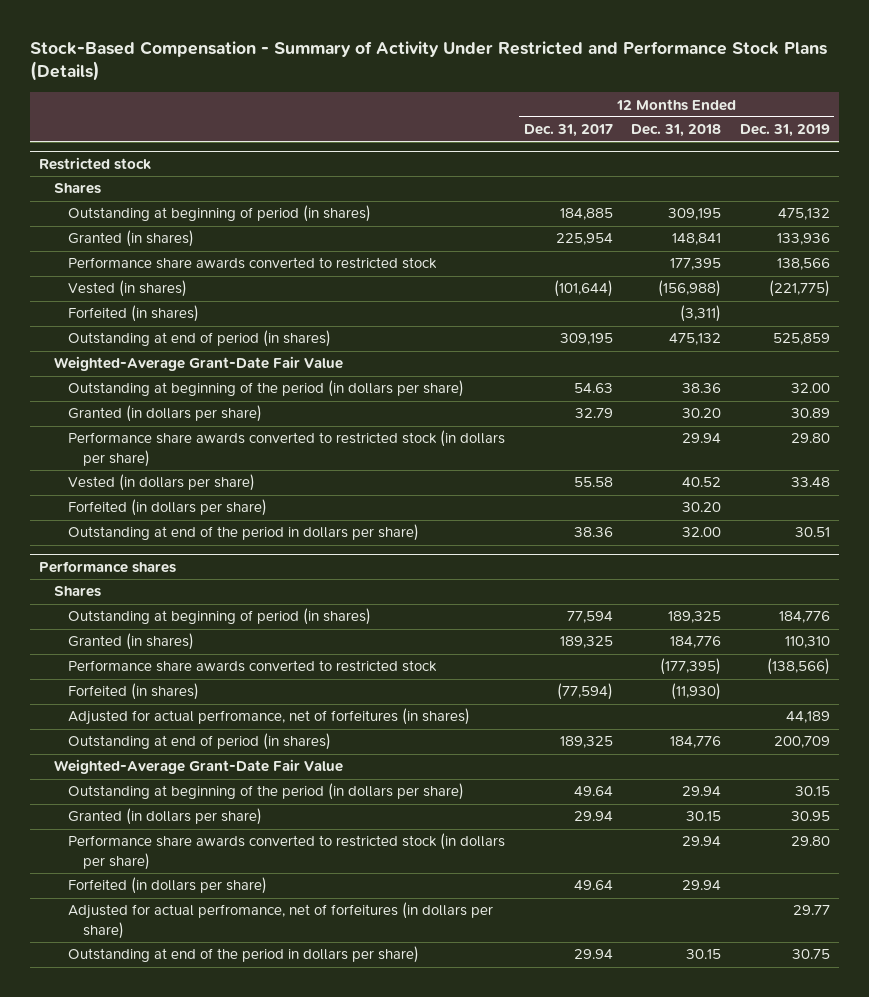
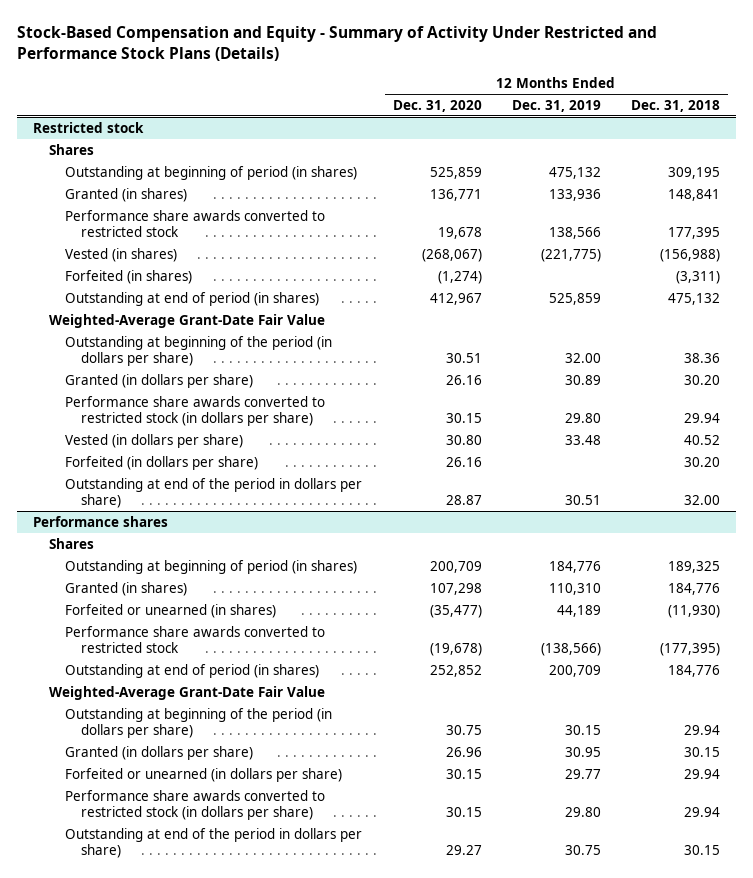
- Stock-Based Compensation - Summary of Activity Under Restricted and Performance Stock Plans (Details)
+ Stock-Based Compensation and Equity - Summary of Activity Under Restricted and Performance Stock Plans (Details)
- | 12 Months Ended Dec. 31, 2017 | 12 Months Ended Dec. 31, 2018 | 12 Months Ended Dec. 31, 2019
+ | 12 Months Ended Dec. 31, 2020 | 12 Months Ended Dec. 31, 2019 | 12 Months Ended Dec. 31, 2018
@ Performance shares
+ Forfeited or unearned (in shares) | (35,477) | 44,189 | (11,930)
- Forfeited (in shares) | (77,594) | (11,930) |
- Adjusted for actual perfromance, net of forfeitures (in shares) | | | 44,189
+ Forfeited or unearned (in dollars per share) | 30.15 | 29.77 | 29.94
- Forfeited (in dollars per share) | 49.64 | 29.94 |
- Adjusted for actual perfromance, net of forfeitures (in dollars per share) | | | 29.77

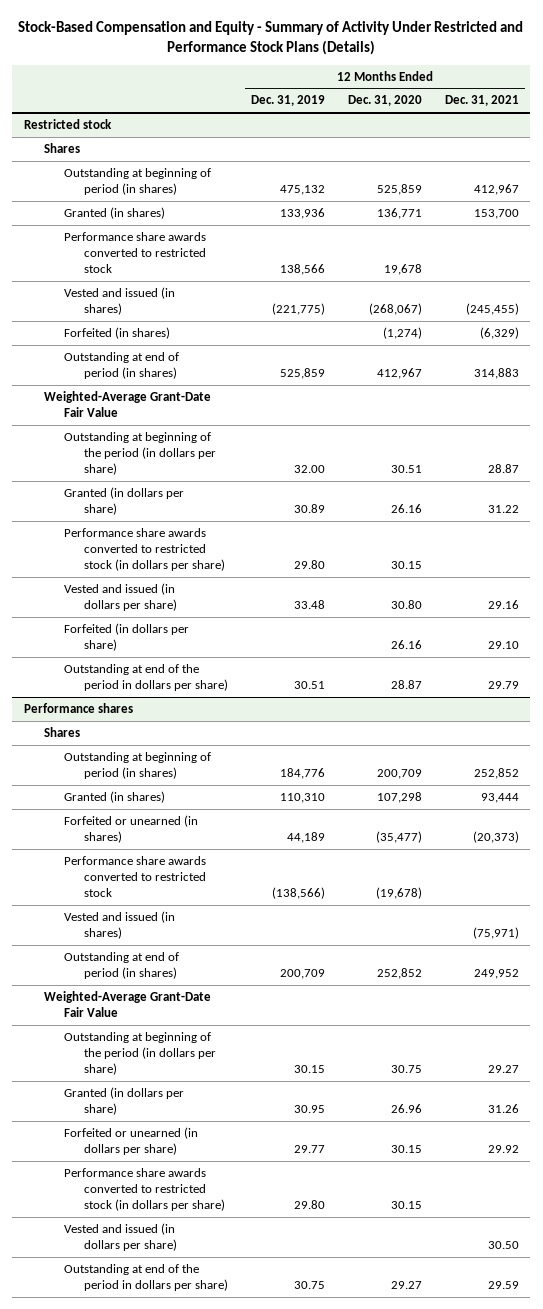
- | 12 Months Ended Dec. 31, 2020 | 12 Months Ended Dec. 31, 2019 | 12 Months Ended Dec. 31, 2018
+ | 12 Months Ended Dec. 31, 2019 | 12 Months Ended Dec. 31, 2020 | 12 Months Ended Dec. 31, 2021
@ Restricted stock
- Vested (in shares) | (268,067) | (221,775) | (156,988)
+ Vested and issued (in shares) | (221,775) | (268,067) | (245,455)
- Vested (in dollars per share) | 30.80 | 33.48 | 40.52
+ Vested and issued (in dollars per share) | 33.48 | 30.80 | 29.16
@ Performance shares
+ Vested and issued (in shares) | | | (75,971)
+ Vested and issued (in dollars per share) | | | 30.50

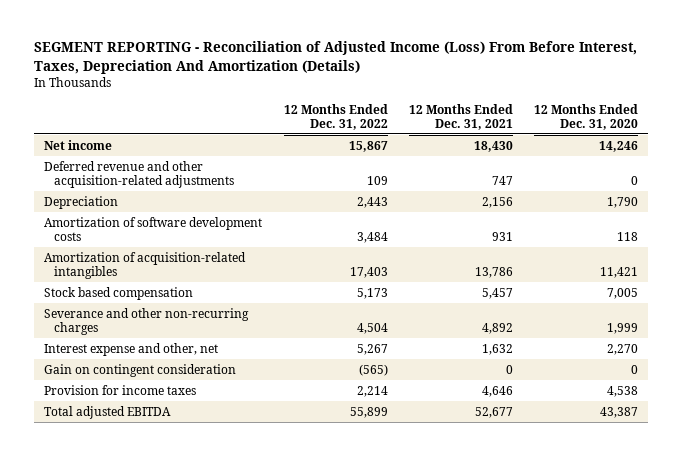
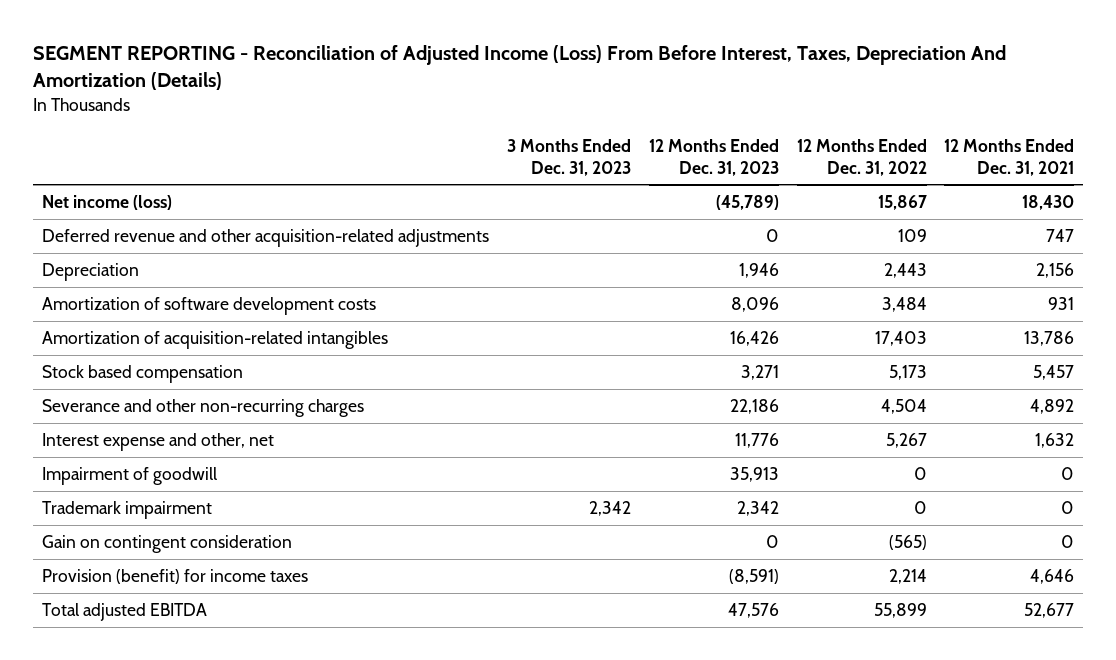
- | 12 Months Ended Dec. 31, 2022 | 12 Months Ended Dec. 31, 2021 | 12 Months Ended Dec. 31, 2020
+ | 3 Months Ended Dec. 31, 2023 | 12 Months Ended Dec. 31, 2023 | 12 Months Ended Dec. 31, 2022 | 12 Months Ended Dec. 31, 2021
- Net income | 15,867 | 18,430 | 14,246
+ Net income (loss) | | (45,789) | 15,867 | 18,430
+ Impairment of goodwill | | 35,913 | 0 | 0
+ Trademark impairment | 2,342 | 2,342 | 0 | 0
- Provision for income taxes | 2,214 | 4,646 | 4,538
+ Provision (benefit) for income taxes | | (8,591) | 2,214 | 4,646

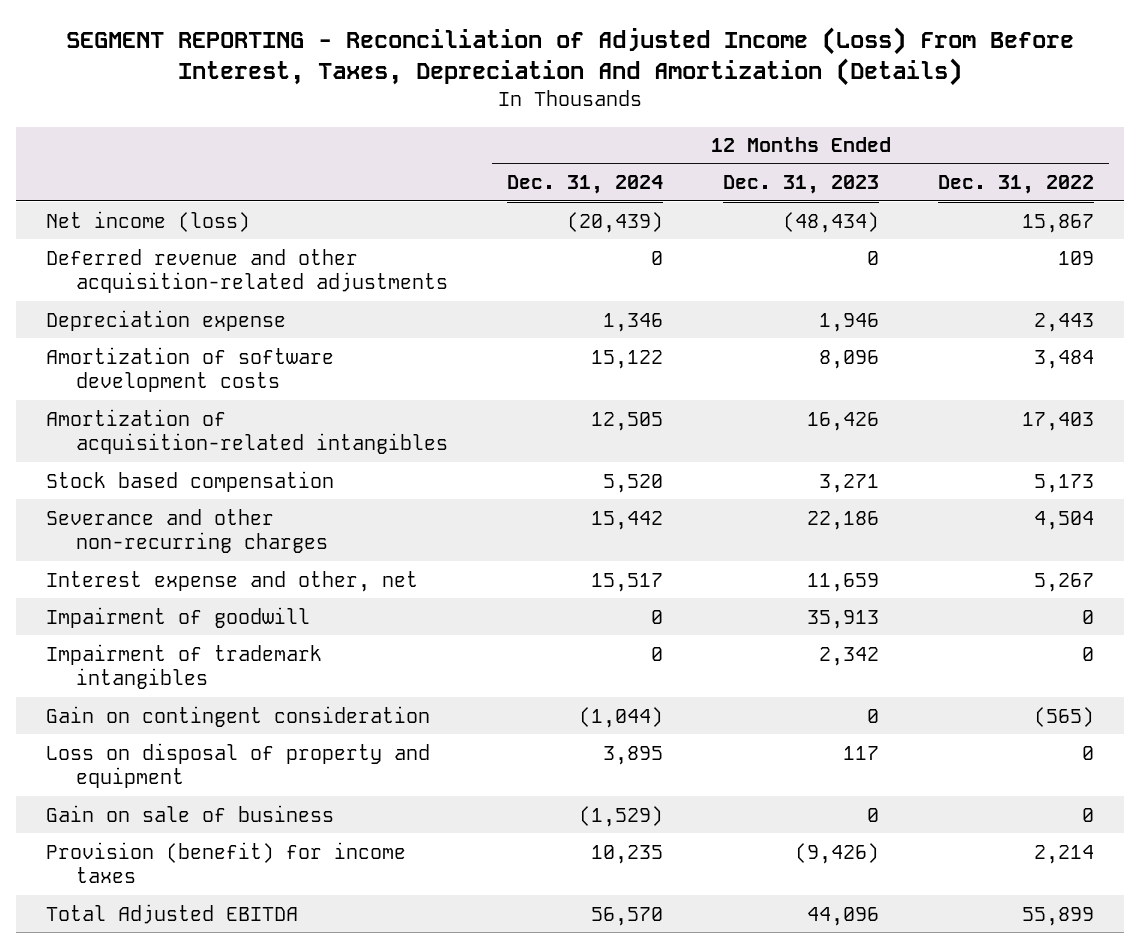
- | 3 Months Ended Dec. 31, 2023 | 12 Months Ended Dec. 31, 2023 | 12 Months Ended Dec. 31, 2022 | 12 Months Ended Dec. 31, 2021
+ | 12 Months Ended Dec. 31, 2024 | 12 Months Ended Dec. 31, 2023 | 12 Months Ended Dec. 31, 2022
- Net income (loss) | | (45,789) | 15,867 | 18,430
+ Net income (loss) | (20,439) | (48,434) | 15,867
- Depreciation | | 1,946 | 2,443 | 2,156
+ Depreciation expense | 1,346 | 1,946 | 2,443
- Interest expense and other, net | | 11,776 | 5,267 | 1,632
+ Interest expense and other, net | 15,517 | 11,659 | 5,267
- Trademark impairment | 2,342 | 2,342 | 0 | 0
+ Impairment of trademark intangibles | 0 | 2,342 | 0
- Provision (benefit) for income taxes | | (8,591) | 2,214 | 4,646
- Total adjusted EBITDA | | 47,576 | 55,899 | 52,677
+ Loss on disposal of property and equipment | 3,895 | 117 | 0
+ Gain on sale of business | (1,529) | 0 | 0
+ Provision (benefit) for income taxes | 10,235 | (9,426) | 2,214
+ Total Adjusted EBITDA | 56,570 | 44,096 | 55,899

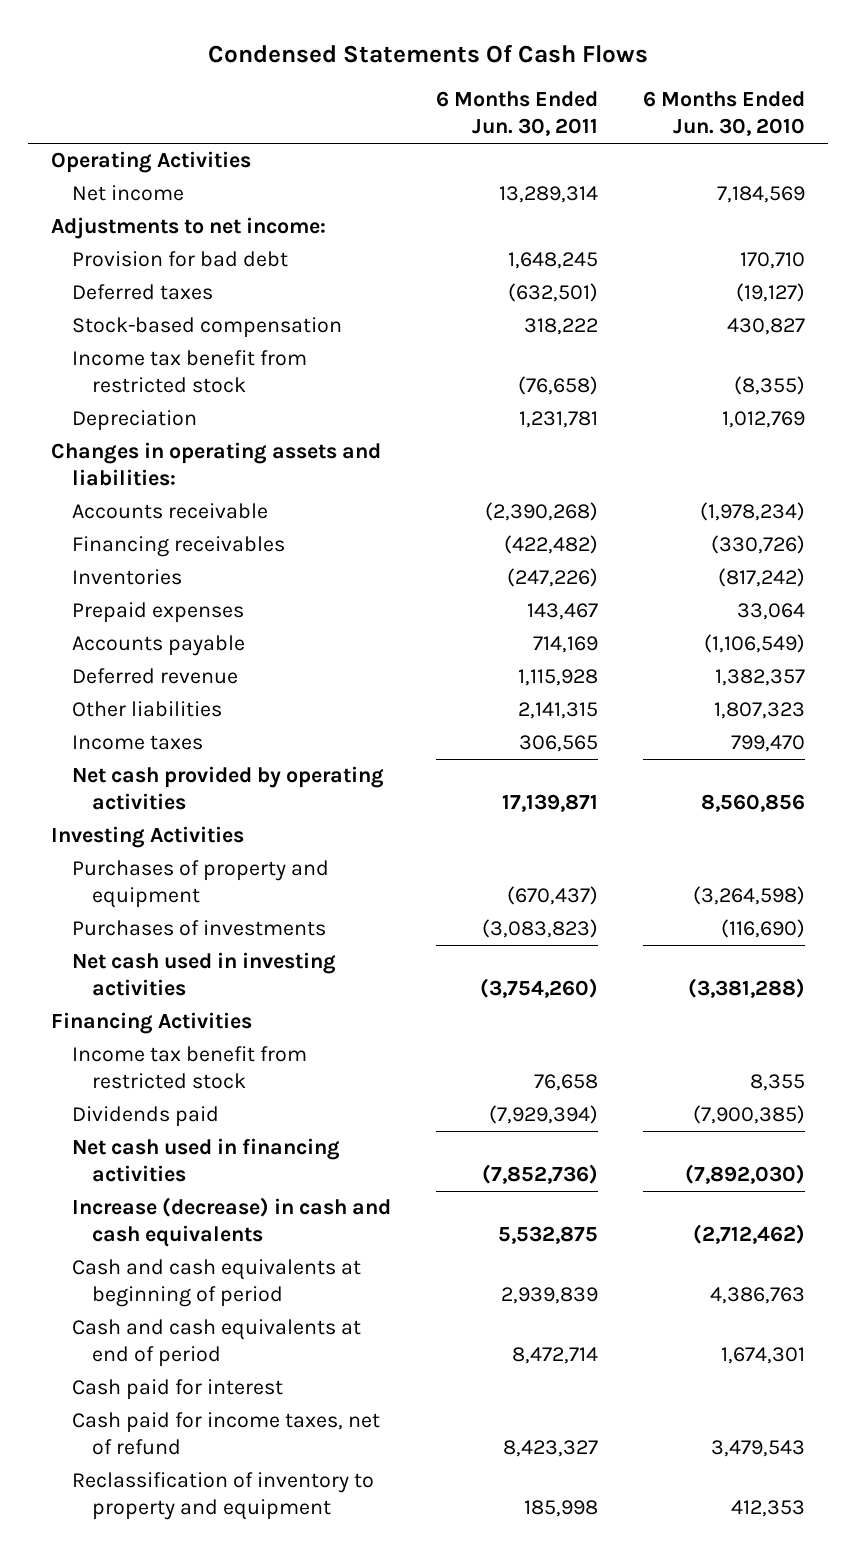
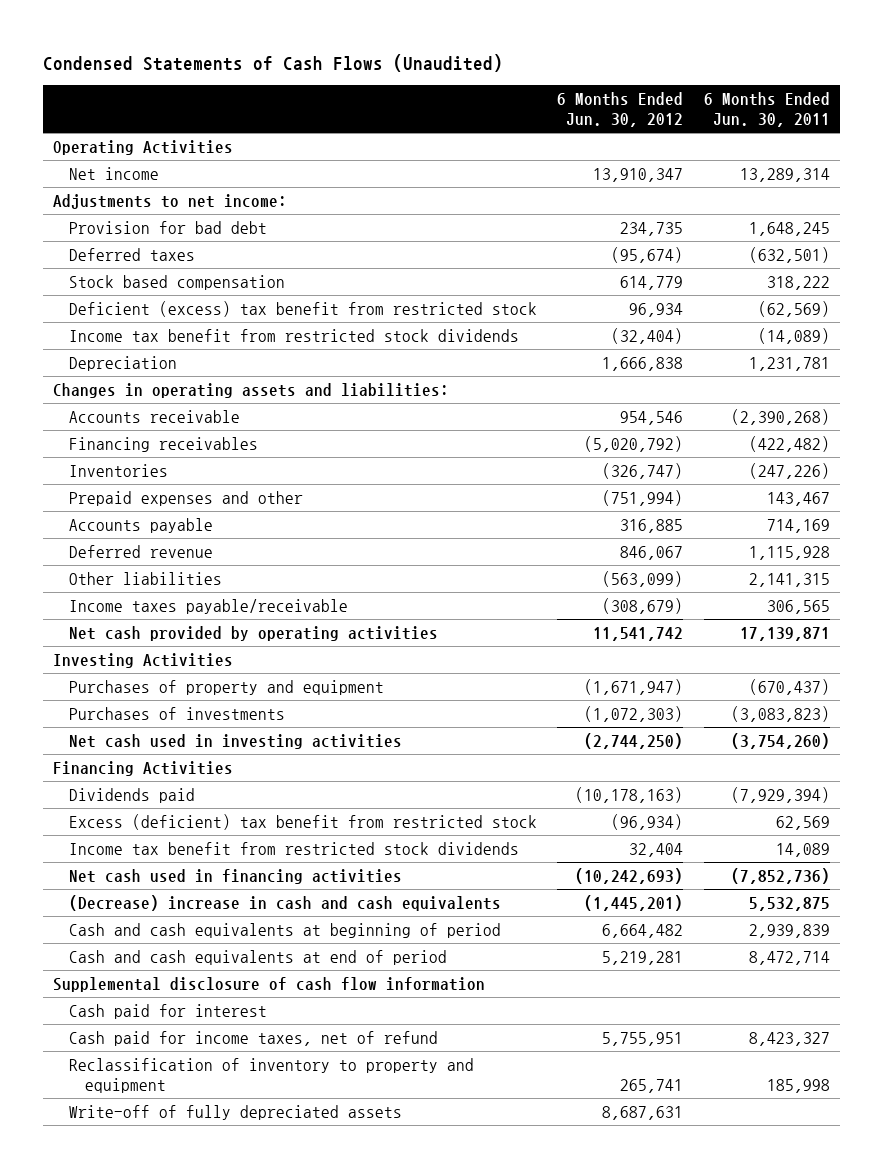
- Condensed Statements Of Cash Flows
+ Condensed Statements of Cash Flows (Unaudited)
- | 6 Months Ended Jun. 30, 2011 | 6 Months Ended Jun. 30, 2010
+ | 6 Months Ended Jun. 30, 2012 | 6 Months Ended Jun. 30, 2011
- Stock-based compensation | 318,222 | 430,827
- Income tax benefit from restricted stock | (76,658) | (8,355)
+ Stock based compensation | 614,779 | 318,222
+ Deficient (excess) tax benefit from restricted stock | 96,934 | (62,569)
+ Income tax benefit from restricted stock dividends | (32,404) | (14,089)
- Prepaid expenses | 143,467 | 33,064
+ Prepaid expenses and other | (751,994) | 143,467
- Income taxes | 306,565 | 799,470
+ Income taxes payable/receivable | (308,679) | 306,565
- Income tax benefit from restricted stock | 76,658 | 8,355
+ Excess (deficient) tax benefit from restricted stock | (96,934) | 62,569
+ Income tax benefit from restricted stock dividends | 32,404 | 14,089
- Increase (decrease) in cash and cash equivalents | 5,532,875 | (2,712,462)
+ (Decrease) increase in cash and cash equivalents | (1,445,201) | 5,532,875
+ Supplemental disclosure of cash flow information
+ Write-off of fully depreciated assets | 8,687,631 |

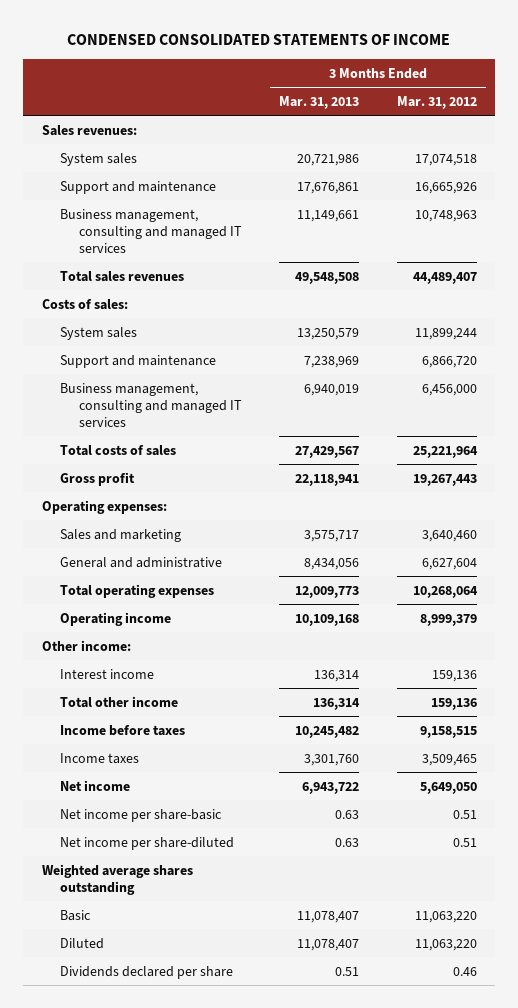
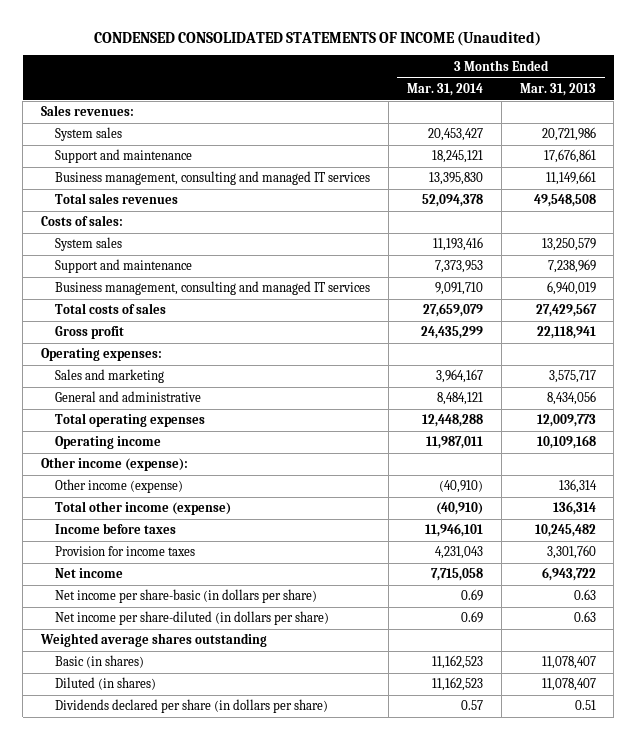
- CONDENSED CONSOLIDATED STATEMENTS OF INCOME
+ CONDENSED CONSOLIDATED STATEMENTS OF INCOME (Unaudited)
- | 3 Months Ended Mar. 31, 2013 | 3 Months Ended Mar. 31, 2012
+ | 3 Months Ended Mar. 31, 2014 | 3 Months Ended Mar. 31, 2013
- Other income:
- Interest income | 136,314 | 159,136
- Total other income | 136,314 | 159,136
+ Other income (expense):
+ Other income (expense) | (40,910) | 136,314
+ Total other income (expense) | (40,910) | 136,314
- Income taxes | 3,301,760 | 3,509,465
+ Provision for income taxes | 4,231,043 | 3,301,760
- Net income per share-basic | 0.63 | 0.51
- Net income per share-diluted | 0.63 | 0.51
+ Net income per share-basic (in dollars per share) | 0.69 | 0.63
+ Net income per share-diluted (in dollars per share) | 0.69 | 0.63
- Basic | 11,078,407 | 11,063,220
- Diluted | 11,078,407 | 11,063,220
- Dividends declared per share | 0.51 | 0.46
+ Basic (in shares) | 11,162,523 | 11,078,407
+ Diluted (in shares) | 11,162,523 | 11,078,407
+ Dividends declared per share (in dollars per share) | 0.57 | 0.51

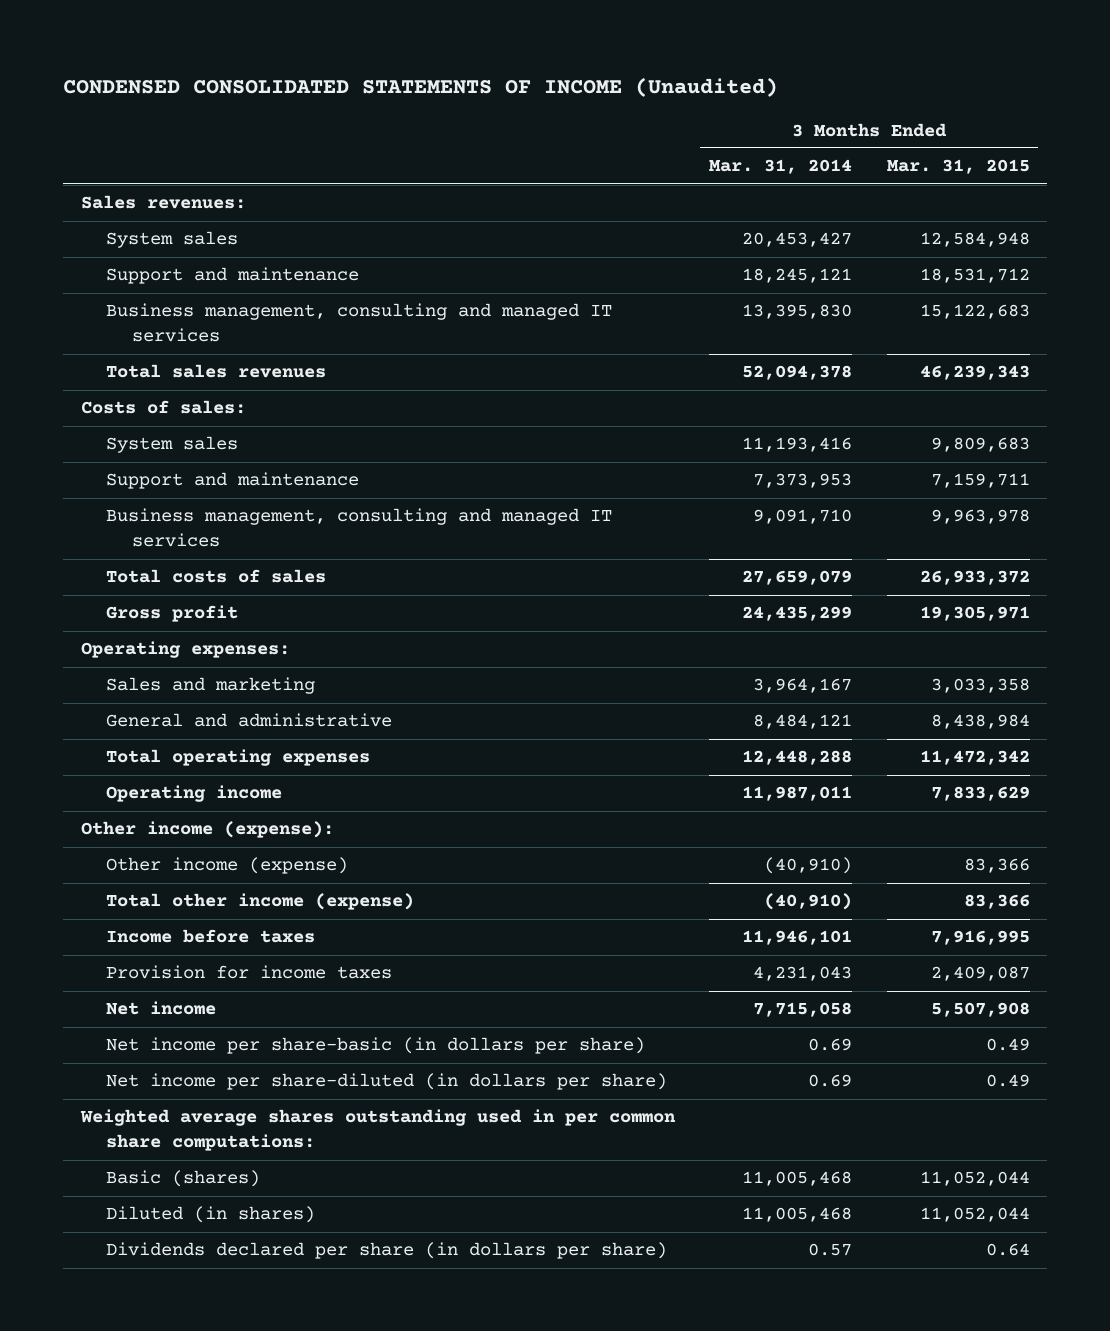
- | 3 Months Ended Mar. 31, 2014 | 3 Months Ended Mar. 31, 2013
+ | 3 Months Ended Mar. 31, 2014 | 3 Months Ended Mar. 31, 2015
- Weighted average shares outstanding
- Basic (in shares) | 11,162,523 | 11,078,407
- Diluted (in shares) | 11,162,523 | 11,078,407
+ Weighted average shares outstanding used in per common share computations:
+ Basic (shares) | 11,005,468 | 11,052,044
+ Diluted (in shares) | 11,005,468 | 11,052,044

